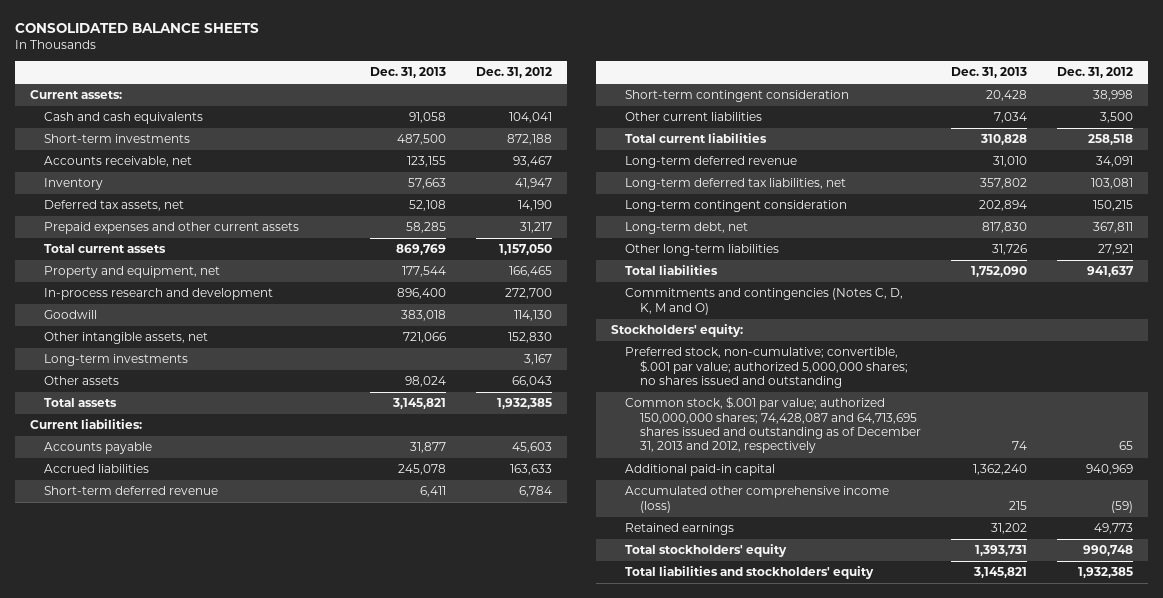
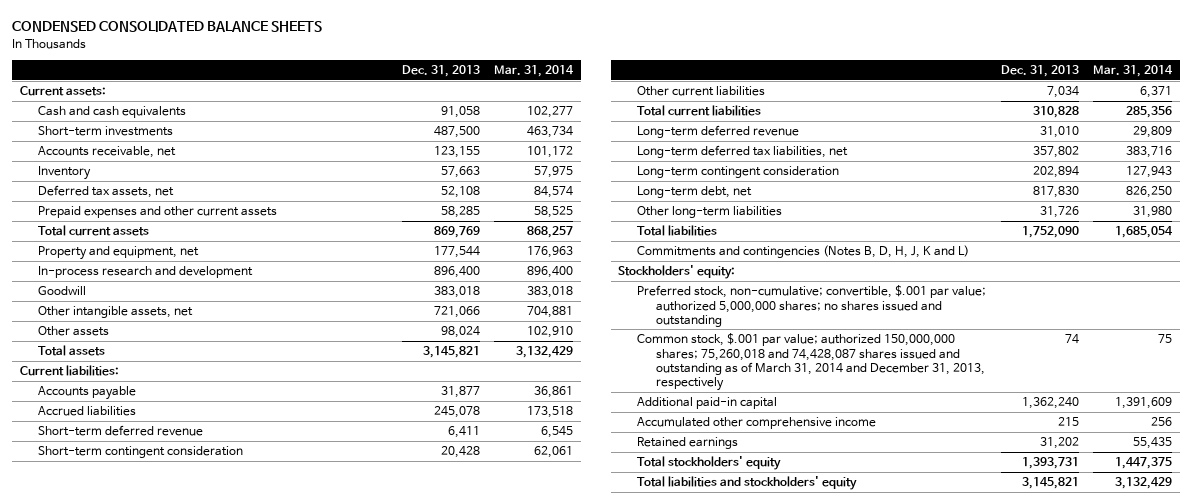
- CONSOLIDATED BALANCE SHEETS
+ CONDENSED CONSOLIDATED BALANCE SHEETS
- | Dec. 31, 2013 | Dec. 31, 2012
+ | Dec. 31, 2013 | Mar. 31, 2014
- Long-term investments | | 3,167
- Commitments and contingencies (Notes C, D, K, M and O)
+ Commitments and contingencies (Notes B, D, H, J, K and L)
- Common stock, $.001 par value; authorized 150,000,000 shares; 74,428,087 and 64,713,695 shares issued and outstanding as of December 31, 2013 and 2012, respectively | 74 | 65
+ Common stock, $.001 par value; authorized 150,000,000 shares; 75,260,018 and 74,428,087 shares issued and outstanding as of March 31, 2014 and December 31, 2013, respectively | 74 | 75
- Accumulated other comprehensive income (loss) | 215 | (59)
+ Accumulated other comprehensive income | 215 | 256

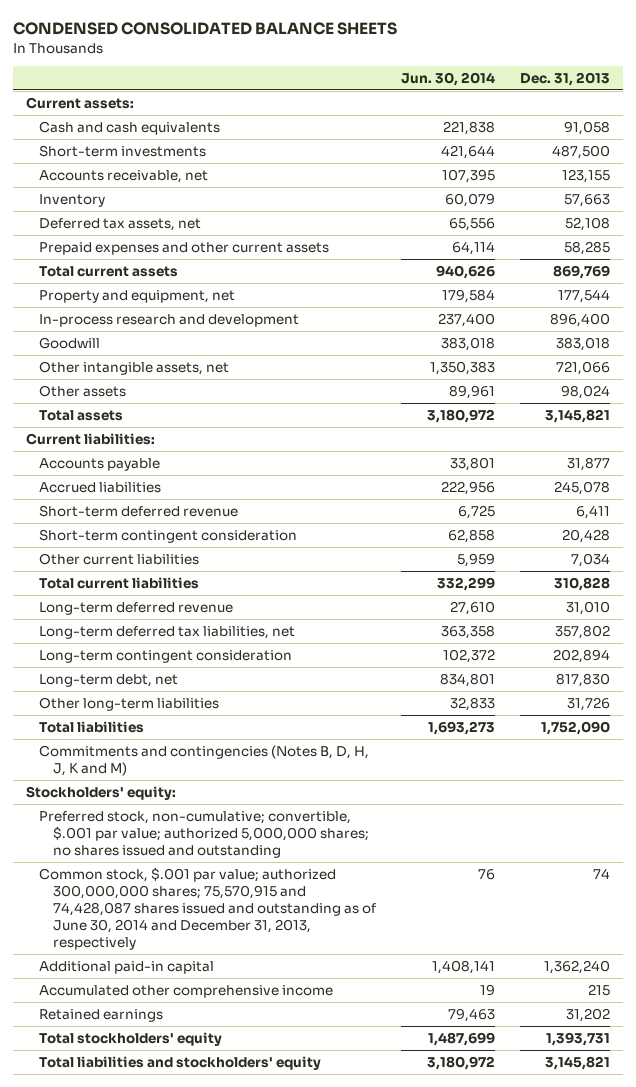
- | Dec. 31, 2013 | Mar. 31, 2014
+ | Jun. 30, 2014 | Dec. 31, 2013
- Commitments and contingencies (Notes B, D, H, J, K and L)
+ Commitments and contingencies (Notes B, D, H, J, K and M)
- Common stock, $.001 par value; authorized 150,000,000 shares; 75,260,018 and 74,428,087 shares issued and outstanding as of March 31, 2014 and December 31, 2013, respectively | 74 | 75
+ Common stock, $.001 par value; authorized 300,000,000 shares; 75,570,915 and 74,428,087 shares issued and outstanding as of June 30, 2014 and December 31, 2013, respectively | 76 | 74

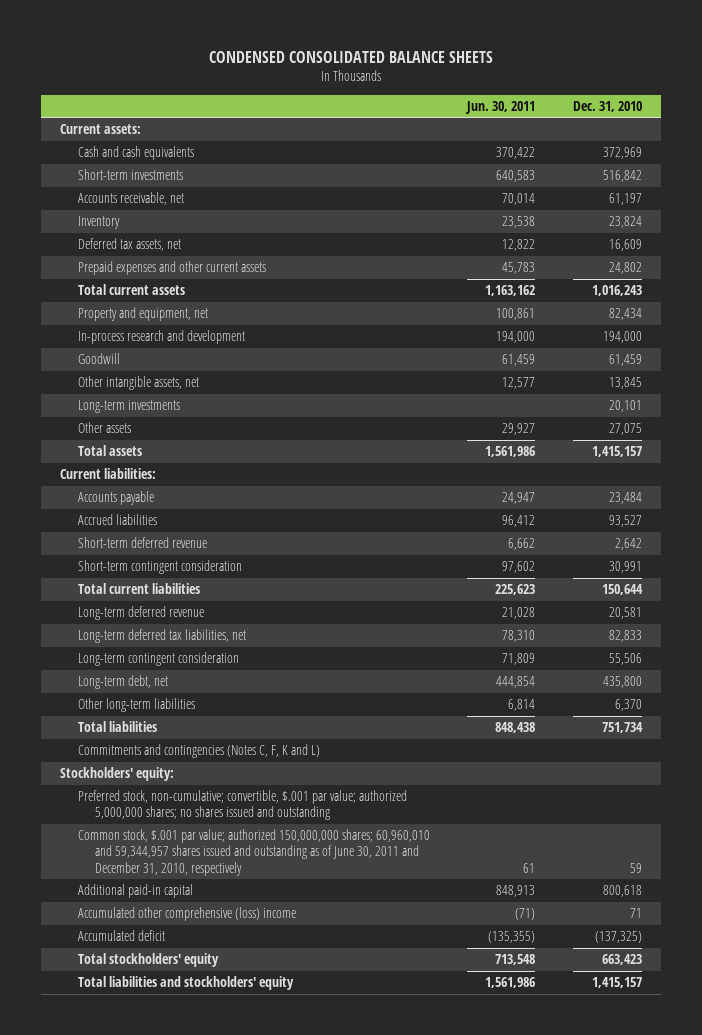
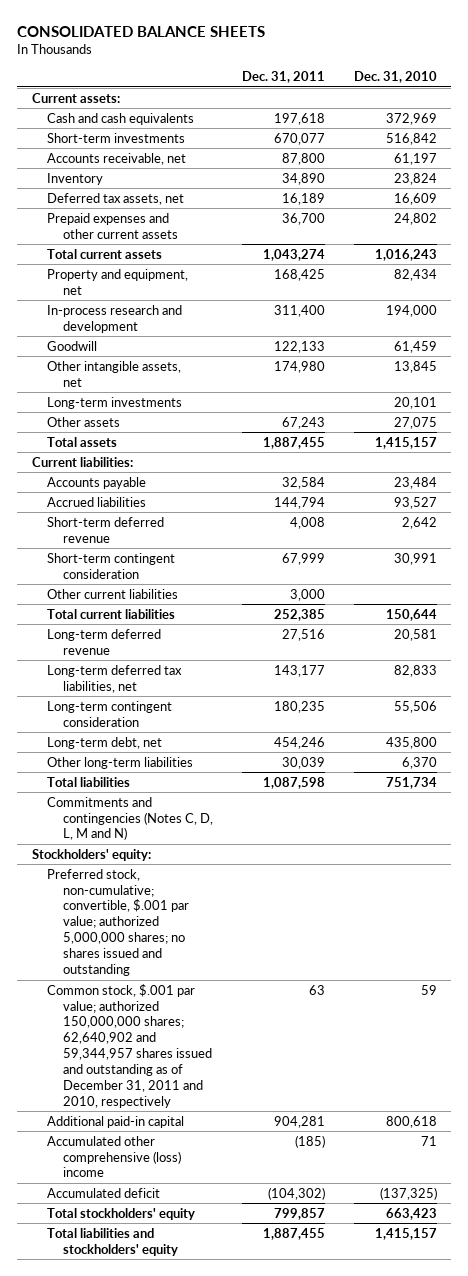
- CONDENSED CONSOLIDATED BALANCE SHEETS
+ CONSOLIDATED BALANCE SHEETS
- | Jun. 30, 2011 | Dec. 31, 2010
+ | Dec. 31, 2011 | Dec. 31, 2010
+ Other current liabilities | 3,000 |
- Commitments and contingencies (Notes C, F, K and L)
+ Commitments and contingencies (Notes C, D, L, M and N)
- Common stock, $.001 par value; authorized 150,000,000 shares; 60,960,010 and 59,344,957 shares issued and outstanding as of June 30, 2011 and December 31, 2010, respectively | 61 | 59
+ Common stock, $.001 par value; authorized 150,000,000 shares; 62,640,902 and 59,344,957 shares issued and outstanding as of December 31, 2011 and 2010, respectively | 63 | 59

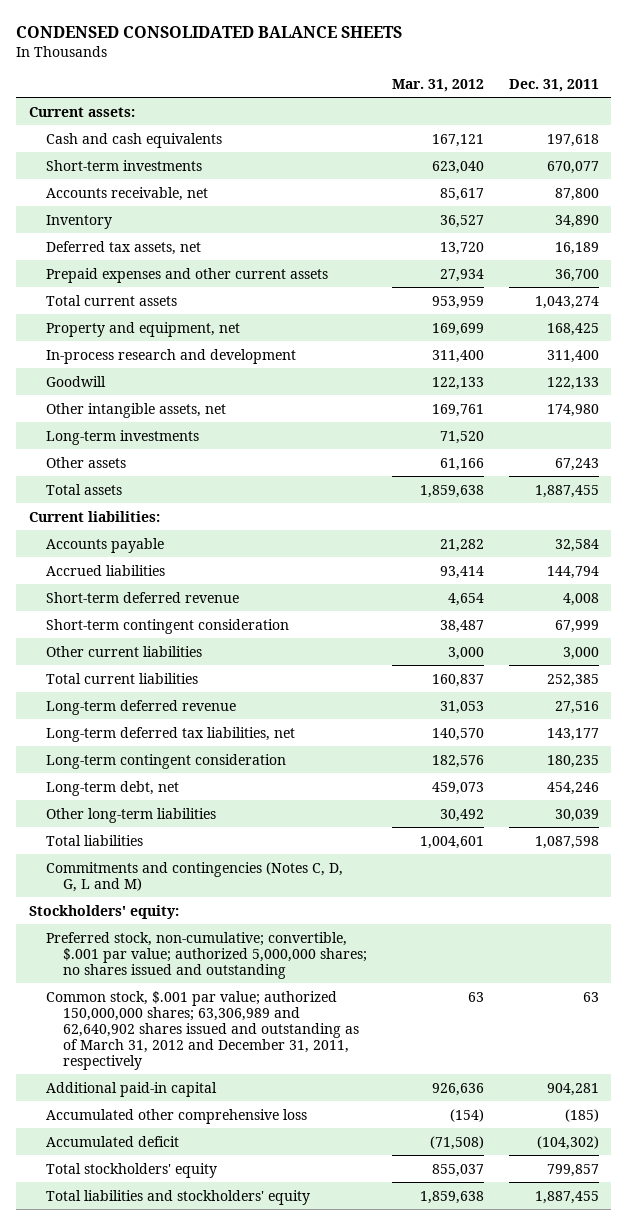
- CONSOLIDATED BALANCE SHEETS
+ CONDENSED CONSOLIDATED BALANCE SHEETS
- | Dec. 31, 2011 | Dec. 31, 2010
+ | Mar. 31, 2012 | Dec. 31, 2011
- Commitments and contingencies (Notes C, D, L, M and N)
+ Commitments and contingencies (Notes C, D, G, L and M)
- Common stock, $.001 par value; authorized 150,000,000 shares; 62,640,902 and 59,344,957 shares issued and outstanding as of December 31, 2011 and 2010, respectively | 63 | 59
+ Common stock, $.001 par value; authorized 150,000,000 shares; 63,306,989 and 62,640,902 shares issued and outstanding as of March 31, 2012 and December 31, 2011, respectively | 63 | 63
- Accumulated other comprehensive (loss) income | (185) | 71
+ Accumulated other comprehensive loss | (154) | (185)

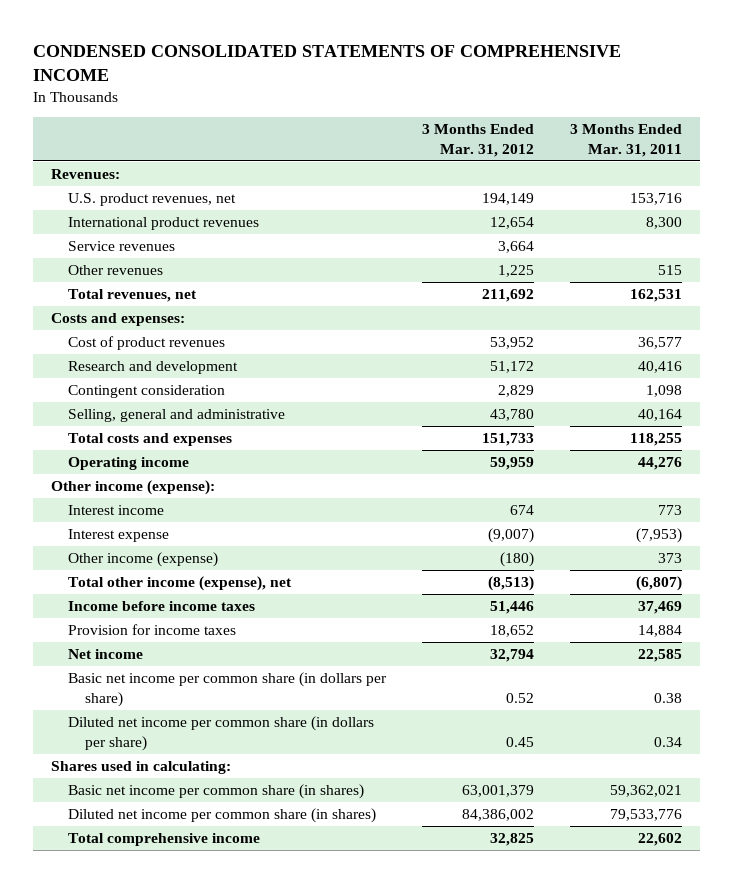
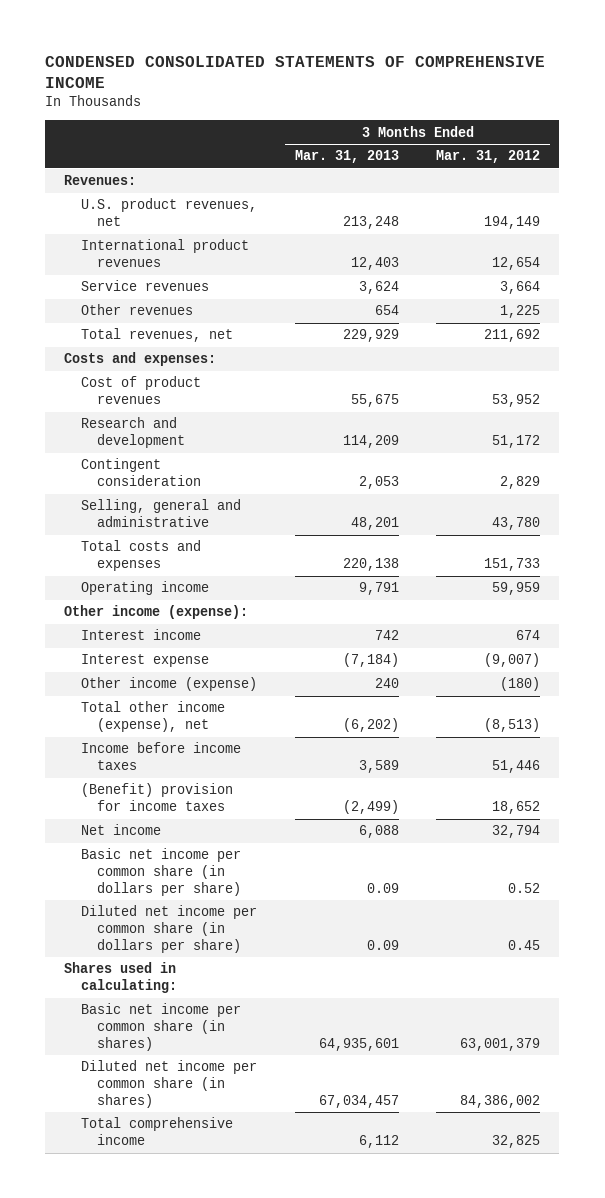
- | 3 Months Ended Mar. 31, 2012 | 3 Months Ended Mar. 31, 2011
+ | 3 Months Ended Mar. 31, 2013 | 3 Months Ended Mar. 31, 2012
- Provision for income taxes | 18,652 | 14,884
+ (Benefit) provision for income taxes | (2,499) | 18,652

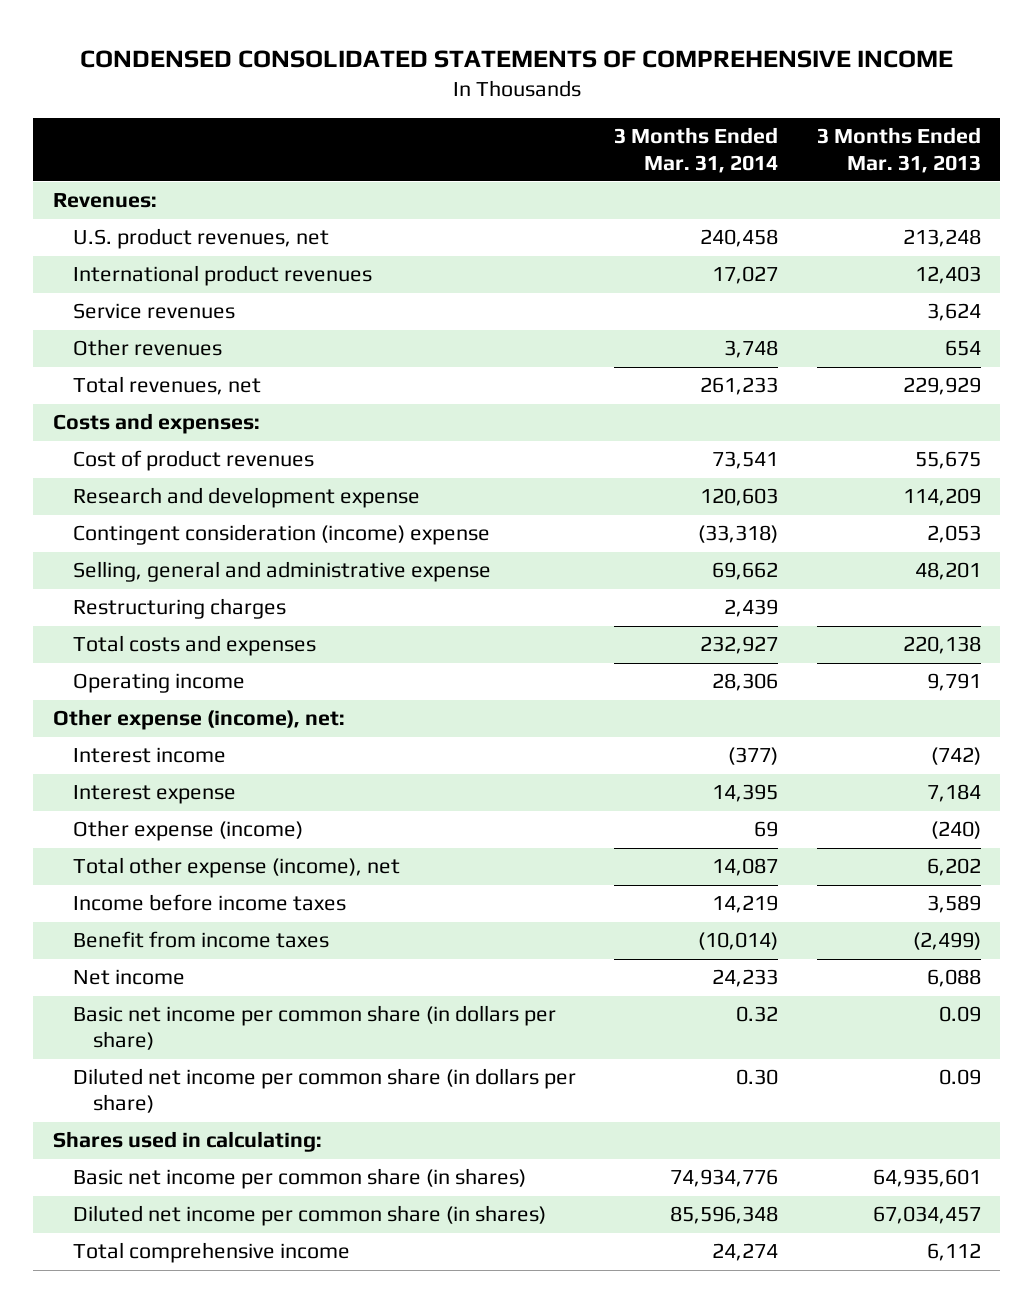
- | 3 Months Ended Mar. 31, 2013 | 3 Months Ended Mar. 31, 2012
+ | 3 Months Ended Mar. 31, 2014 | 3 Months Ended Mar. 31, 2013
- Research and development | 114,209 | 51,172
- Contingent consideration | 2,053 | 2,829
- Selling, general and administrative | 48,201 | 43,780
+ Research and development expense | 120,603 | 114,209
+ Contingent consideration (income) expense | (33,318) | 2,053
+ Selling, general and administrative expense | 69,662 | 48,201
+ Restructuring charges | 2,439 |
- Other income (expense):
- Interest income | 742 | 674
- Interest expense | (7,184) | (9,007)
- Other income (expense) | 240 | (180)
- Total other income (expense), net | (6,202) | (8,513)
+ Other expense (income), net:
+ Interest income | (377) | (742)
+ Interest expense | 14,395 | 7,184
+ Other expense (income) | 69 | (240)
+ Total other expense (income), net | 14,087 | 6,202
- (Benefit) provision for income taxes | (2,499) | 18,652
+ Benefit from income taxes | (10,014) | (2,499)

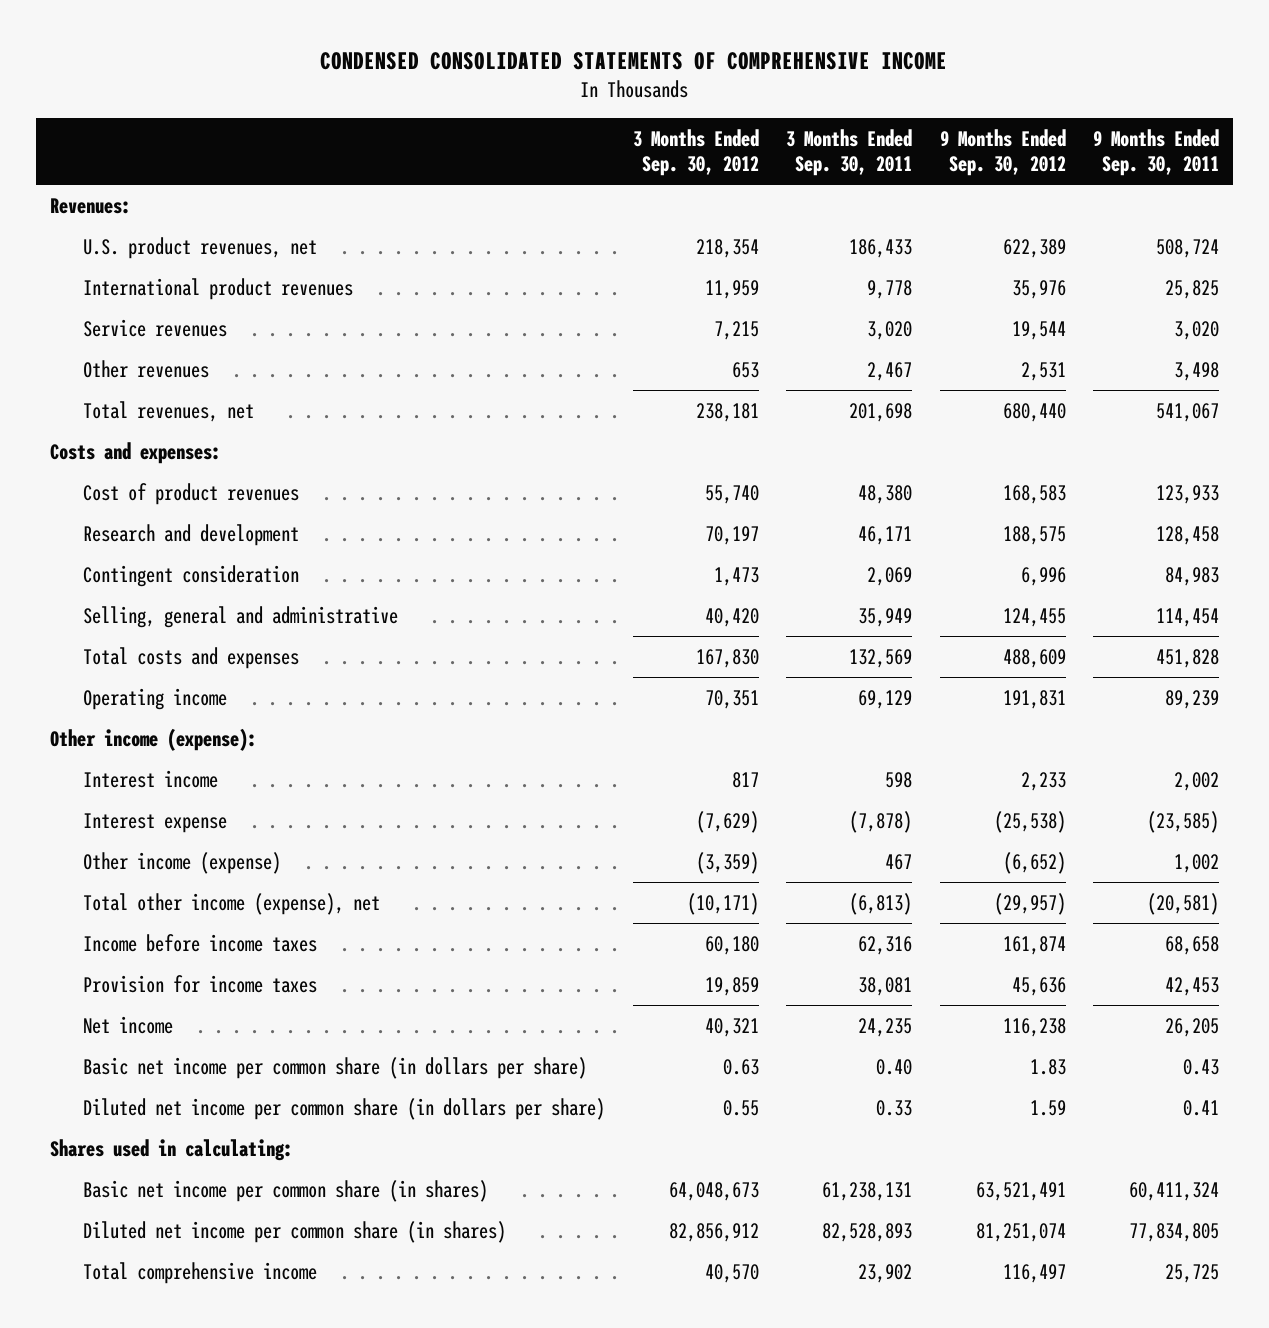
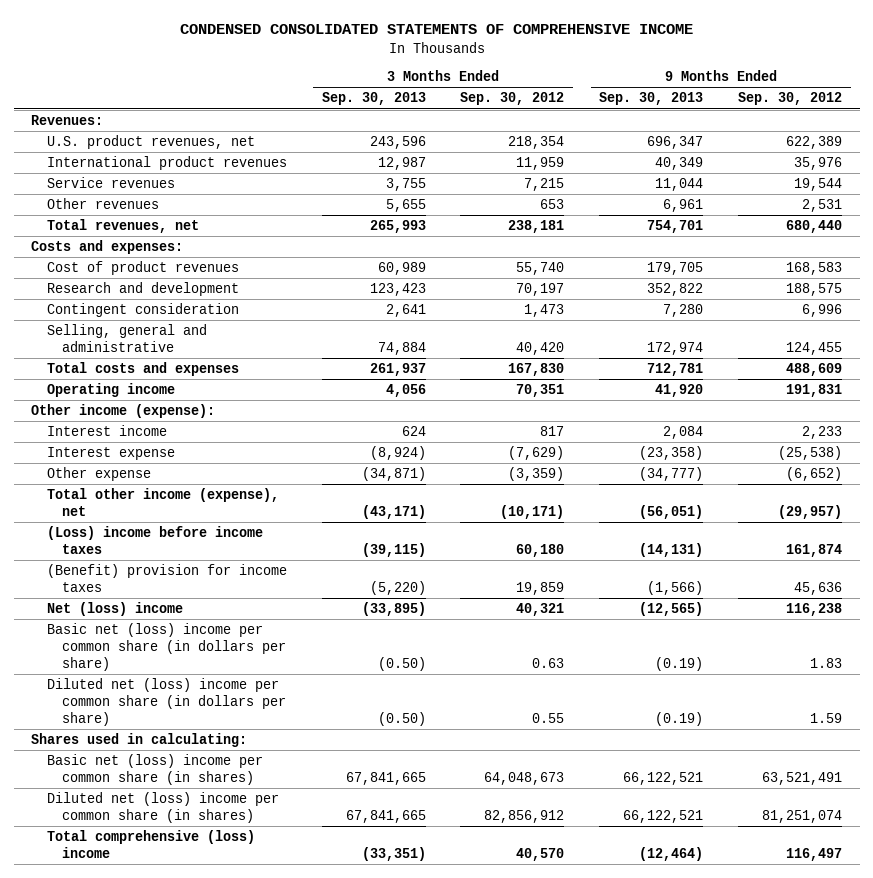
- | 3 Months Ended Sep. 30, 2012 | 3 Months Ended Sep. 30, 2011 | 9 Months Ended Sep. 30, 2012 | 9 Months Ended Sep. 30, 2011
+ | 3 Months Ended Sep. 30, 2013 | 3 Months Ended Sep. 30, 2012 | 9 Months Ended Sep. 30, 2013 | 9 Months Ended Sep. 30, 2012
- Other income (expense) | (3,359) | 467 | (6,652) | 1,002
+ Other expense | (34,871) | (3,359) | (34,777) | (6,652)
- Income before income taxes | 60,180 | 62,316 | 161,874 | 68,658
- Provision for income taxes | 19,859 | 38,081 | 45,636 | 42,453
- Net income | 40,321 | 24,235 | 116,238 | 26,205
- Basic net income per common share (in dollars per share) | 0.63 | 0.40 | 1.83 | 0.43
- Diluted net income per common share (in dollars per share) | 0.55 | 0.33 | 1.59 | 0.41
+ (Loss) income before income taxes | (39,115) | 60,180 | (14,131) | 161,874
+ (Benefit) provision for income taxes | (5,220) | 19,859 | (1,566) | 45,636
+ Net (loss) income | (33,895) | 40,321 | (12,565) | 116,238
+ Basic net (loss) income per common share (in dollars per share) | (0.50) | 0.63 | (0.19) | 1.83
+ Diluted net (loss) income per common share (in dollars per share) | (0.50) | 0.55 | (0.19) | 1.59
- Basic net income per common share (in shares) | 64,048,673 | 61,238,131 | 63,521,491 | 60,411,324
- Diluted net income per common share (in shares) | 82,856,912 | 82,528,893 | 81,251,074 | 77,834,805
- Total comprehensive income | 40,570 | 23,902 | 116,497 | 25,725
+ Basic net (loss) income per common share (in shares) | 67,841,665 | 64,048,673 | 66,122,521 | 63,521,491
+ Diluted net (loss) income per common share (in shares) | 67,841,665 | 82,856,912 | 66,122,521 | 81,251,074
+ Total comprehensive (loss) income | (33,351) | 40,570 | (12,464) | 116,497

